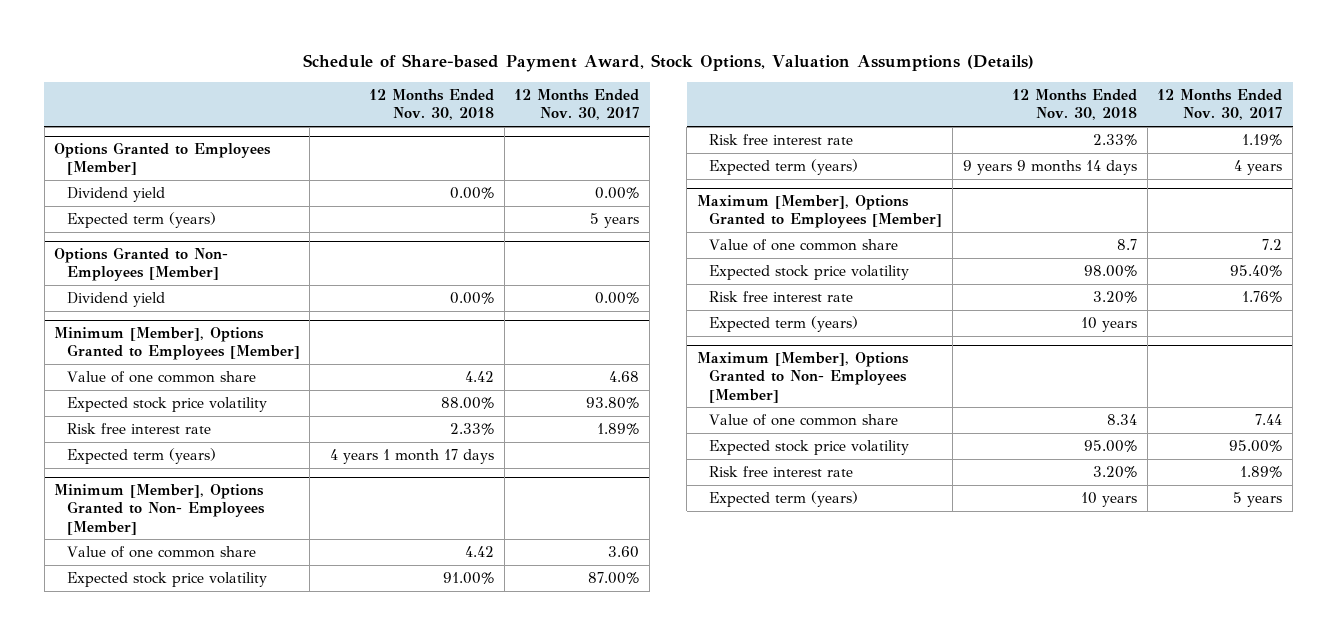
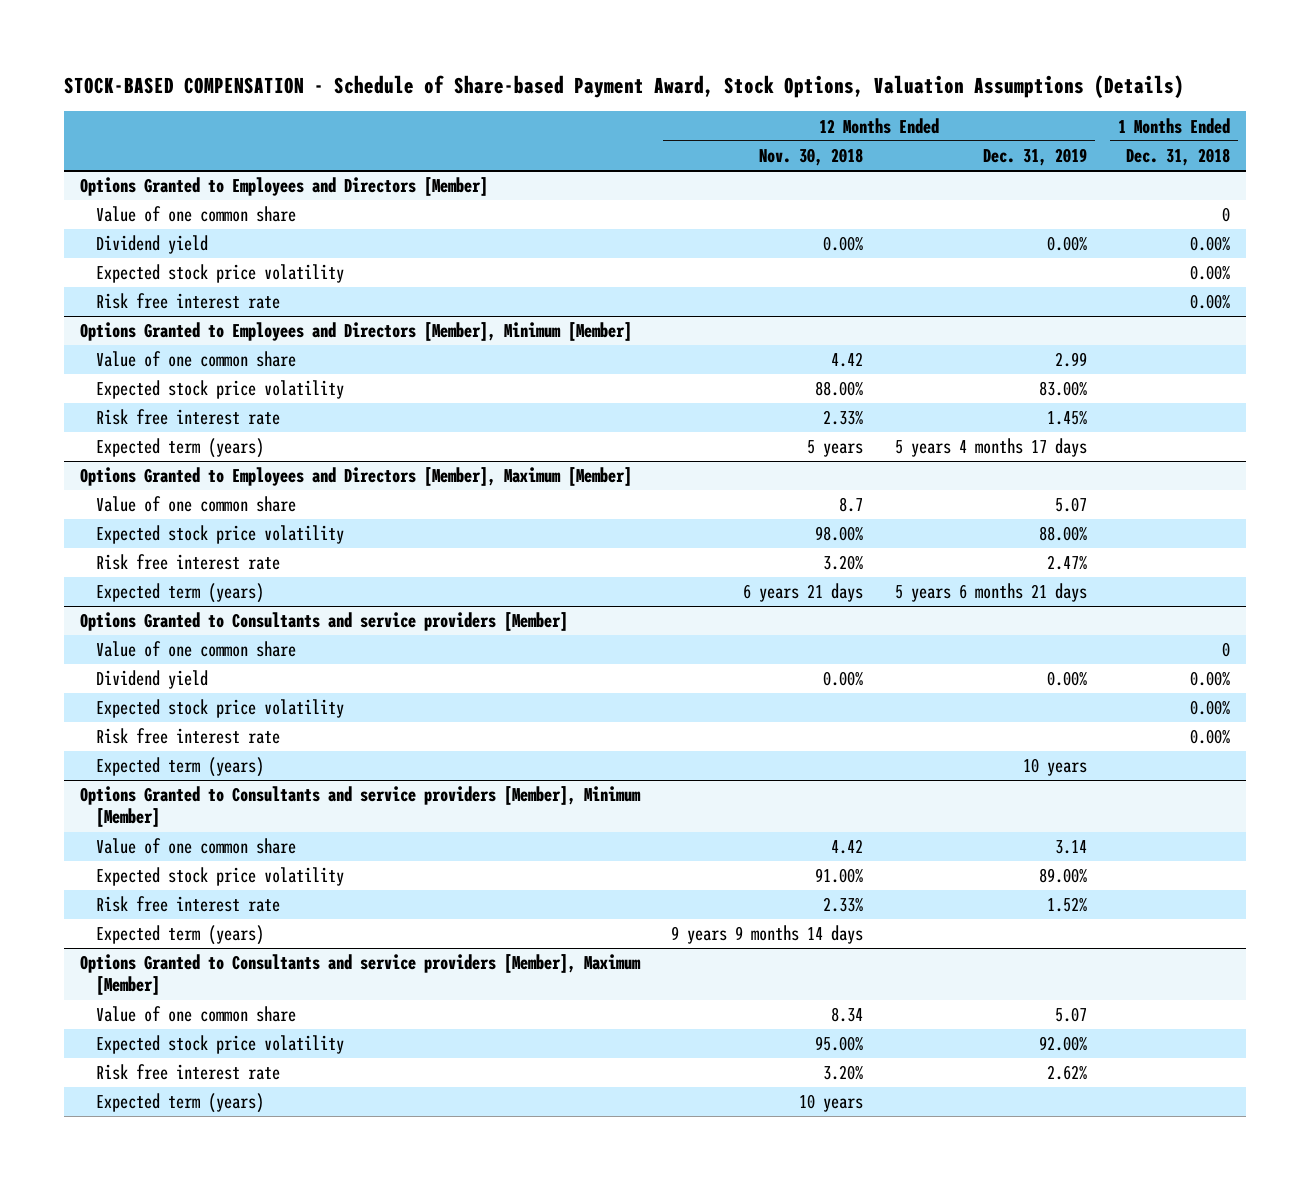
- Schedule of Share-based Payment Award, Stock Options, Valuation Assumptions (Details)
+ STOCK-BASED COMPENSATION - Schedule of Share-based Payment Award, Stock Options, Valuation Assumptions (Details)
- | 12 Months Ended Nov. 30, 2018 | 12 Months Ended Nov. 30, 2017
+ | 12 Months Ended Nov. 30, 2018 | 12 Months Ended Dec. 31, 2019 | 1 Months Ended Dec. 31, 2018
- Options Granted to Employees [Member]
- Dividend yield | 0.00% | 0.00%
- Expected term (years) | | 5 years
- Options Granted to Non- Employees [Member]
+ Options Granted to Employees and Directors [Member]
+ Value of one common share | | | 0
- Minimum [Member], Options Granted to Employees [Member]
+ Expected stock price volatility | | | 0.00%
+ Risk free interest rate | | | 0.00%
+ Options Granted to Employees and Directors [Member], Minimum [Member]
- Expected term (years) | 4 years 1 month 17 days |
- Minimum [Member], Options Granted to Non- Employees [Member]
+ Expected term (years) | 5 years | 5 years 4 months 17 days |
+ Options Granted to Employees and Directors [Member], Maximum [Member]
+ Value of one common share | 8.7 | 5.07 |
+ Expected stock price volatility | 98.00% | 88.00% |
+ Risk free interest rate | 3.20% | 2.47% |
+ Expected term (years) | 6 years 21 days | 5 years 6 months 21 days |
+ Options Granted to Consultants and service providers [Member]
+ Value of one common share | | | 0
+ Dividend yield | 0.00% | 0.00% | 0.00%
+ Expected stock price volatility | | | 0.00%
+ Risk free interest rate | | | 0.00%
+ Expected term (years) | | 10 years |
+ Options Granted to Consultants and service providers [Member], Minimum [Member]
- Maximum [Member], Options Granted to Employees [Member]
- Value of one common share | 8.7 | 7.2
- Expected stock price volatility | 98.00% | 95.40%
- Risk free interest rate | 3.20% | 1.76%
- Expected term (years) | 10 years |
- Maximum [Member], Options Granted to Non- Employees [Member]
+ Options Granted to Consultants and service providers [Member], Maximum [Member]

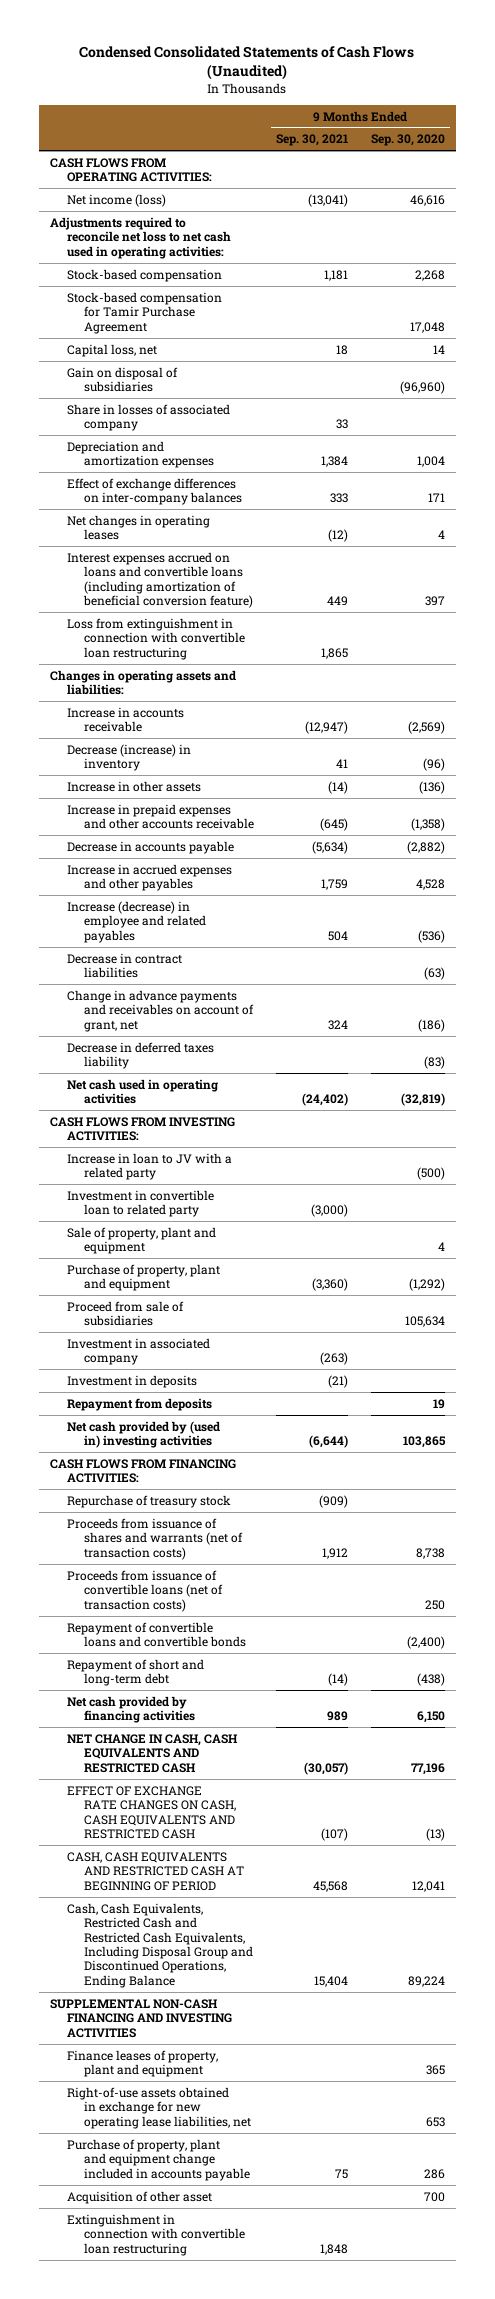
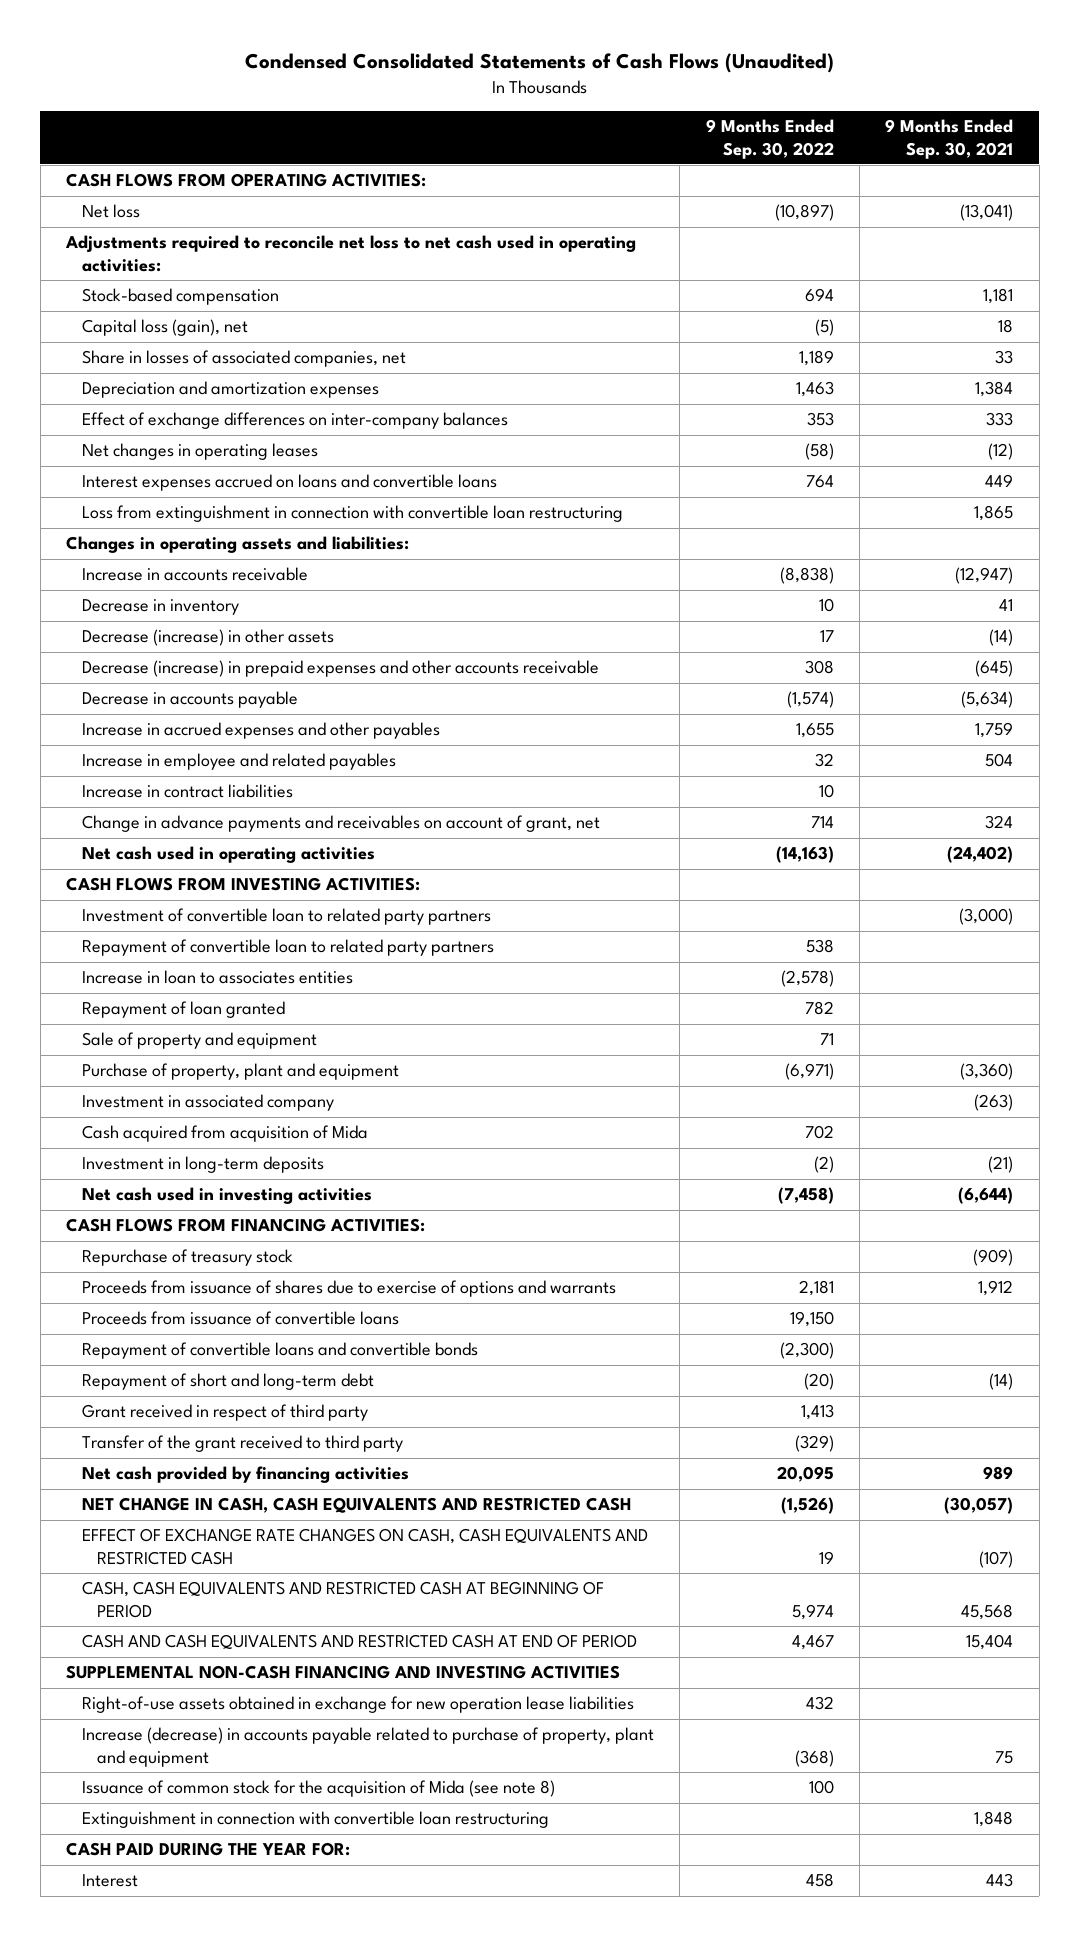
- | 9 Months Ended Sep. 30, 2021 | 9 Months Ended Sep. 30, 2020
+ | 9 Months Ended Sep. 30, 2022 | 9 Months Ended Sep. 30, 2021
- Net income (loss) | (13,041) | 46,616
+ Net loss | (10,897) | (13,041)
- Stock-based compensation for Tamir Purchase Agreement | | 17,048
- Capital loss, net | 18 | 14
- Gain on disposal of subsidiaries | | (96,960)
- Share in losses of associated company | 33 |
+ Capital loss (gain), net | (5) | 18
+ Share in losses of associated companies, net | 1,189 | 33
- Interest expenses accrued on loans and convertible loans (including amortization of beneficial conversion feature) | 449 | 397
+ Interest expenses accrued on loans and convertible loans | 764 | 449
- Decrease (increase) in inventory | 41 | (96)
- Increase in other assets | (14) | (136)
- Increase in prepaid expenses and other accounts receivable | (645) | (1,358)
+ Decrease in inventory | 10 | 41
+ Decrease (increase) in other assets | 17 | (14)
+ Decrease (increase) in prepaid expenses and other accounts receivable | 308 | (645)
- Increase (decrease) in employee and related payables | 504 | (536)
- Decrease in contract liabilities | | (63)
+ Increase in employee and related payables | 32 | 504
+ Increase in contract liabilities | 10 |
- Decrease in deferred taxes liability | | (83)
- Increase in loan to JV with a related party | | (500)
- Investment in convertible loan to related party | (3,000) |
- Sale of property, plant and equipment | | 4
+ Investment of convertible loan to related party partners | | (3,000)
+ Repayment of convertible loan to related party partners | 538 |
+ Increase in loan to associates entities | (2,578) |
+ Repayment of loan granted | 782 |
+ Sale of property and equipment | 71 |
- Proceed from sale of subsidiaries | | 105,634
- Investment in deposits | (21) |
- Repayment from deposits | | 19
- Net cash provided by (used in) investing activities | (6,644) | 103,865
+ Cash acquired from acquisition of Mida | 702 |
+ Investment in long-term deposits | (2) | (21)
+ Net cash used in investing activities | (7,458) | (6,644)
- Proceeds from issuance of shares and warrants (net of transaction costs) | 1,912 | 8,738
- Proceeds from issuance of convertible loans (net of transaction costs) | | 250
+ Proceeds from issuance of shares due to exercise of options and warrants | 2,181 | 1,912
+ Proceeds from issuance of convertible loans | 19,150 |
+ Grant received in respect of third party | 1,413 |
+ Transfer of the grant received to third party | (329) |
- Cash, Cash Equivalents, Restricted Cash and Restricted Cash Equivalents, Including Disposal Group and Discontinued Operations, Ending Balance | 15,404 | 89,224
+ CASH AND CASH EQUIVALENTS AND RESTRICTED CASH AT END OF PERIOD | 4,467 | 15,404
- Finance leases of property, plant and equipment | | 365
- Right-of-use assets obtained in exchange for new operating lease liabilities, net | | 653
- Purchase of property, plant and equipment change included in accounts payable | 75 | 286
- Acquisition of other asset | | 700
+ Right-of-use assets obtained in exchange for new operation lease liabilities | 432 |
+ Increase (decrease) in accounts payable related to purchase of property, plant and equipment | (368) | 75
+ Issuance of common stock for the acquisition of Mida (see note 8) | 100 |
+ CASH PAID DURING THE YEAR FOR:
+ Interest | 458 | 443

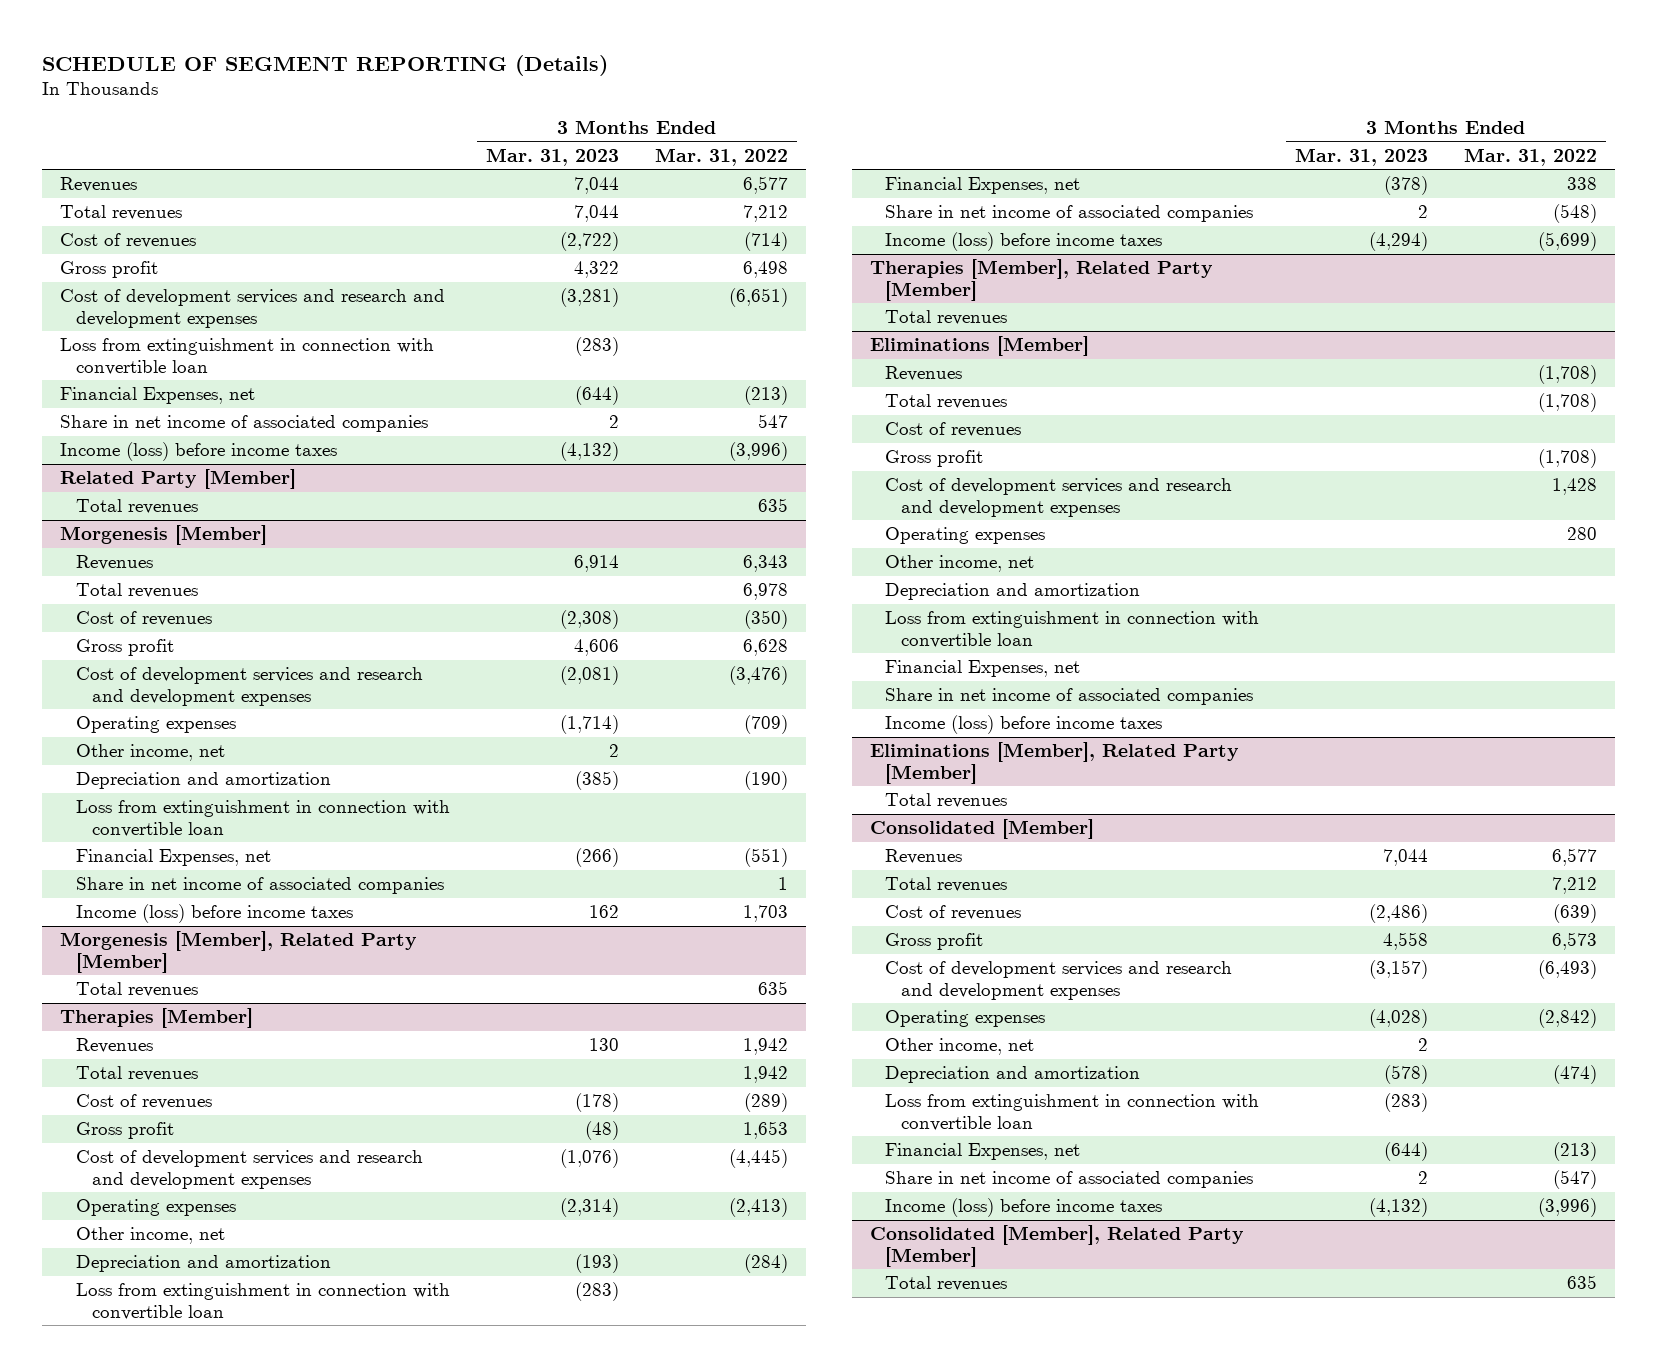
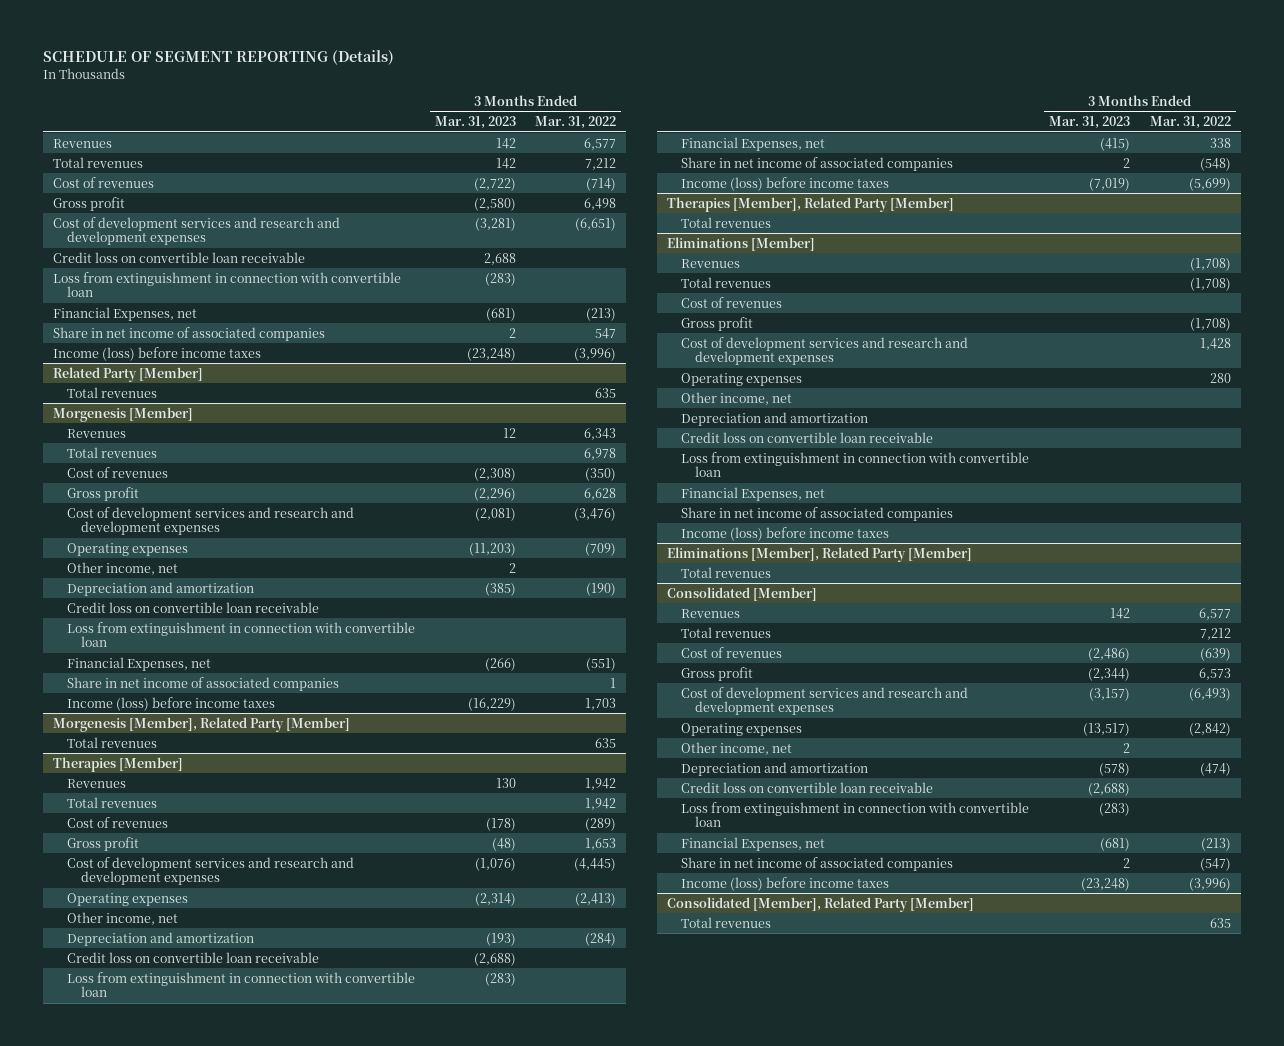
- Revenues | 7,044 | 6,577
- Total revenues | 7,044 | 7,212
+ Revenues | 142 | 6,577
+ Total revenues | 142 | 7,212
- Gross profit | 4,322 | 6,498
+ Gross profit | (2,580) | 6,498
+ Credit loss on convertible loan receivable | 2,688 |
- Financial Expenses, net | (644) | (213)
+ Financial Expenses, net | (681) | (213)
- Income (loss) before income taxes | (4,132) | (3,996)
+ Income (loss) before income taxes | (23,248) | (3,996)
@ Morgenesis [Member]
- Revenues | 6,914 | 6,343
+ Revenues | 12 | 6,343
- Gross profit | 4,606 | 6,628
+ Gross profit | (2,296) | 6,628
- Operating expenses | (1,714) | (709)
+ Operating expenses | (11,203) | (709)
+ Credit loss on convertible loan receivable
- Income (loss) before income taxes | 162 | 1,703
+ Income (loss) before income taxes | (16,229) | 1,703
@ Therapies [Member]
+ Credit loss on convertible loan receivable | (2,688) |
- Financial Expenses, net | (378) | 338
+ Financial Expenses, net | (415) | 338
- Income (loss) before income taxes | (4,294) | (5,699)
+ Income (loss) before income taxes | (7,019) | (5,699)
@ Eliminations [Member]
+ Credit loss on convertible loan receivable
@ Consolidated [Member]
- Revenues | 7,044 | 6,577
+ Revenues | 142 | 6,577
- Gross profit | 4,558 | 6,573
+ Gross profit | (2,344) | 6,573
- Operating expenses | (4,028) | (2,842)
+ Operating expenses | (13,517) | (2,842)
+ Credit loss on convertible loan receivable | (2,688) |
- Financial Expenses, net | (644) | (213)
+ Financial Expenses, net | (681) | (213)
- Income (loss) before income taxes | (4,132) | (3,996)
+ Income (loss) before income taxes | (23,248) | (3,996)

